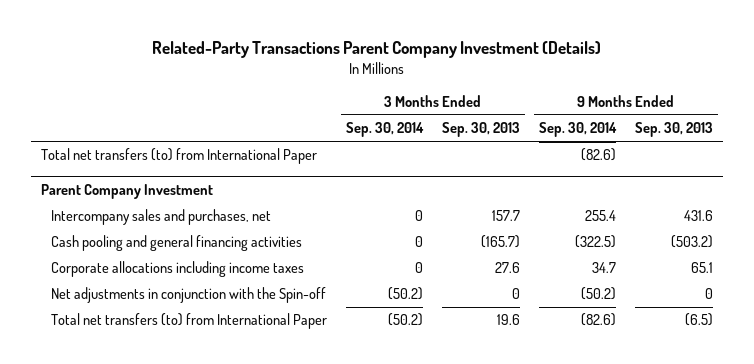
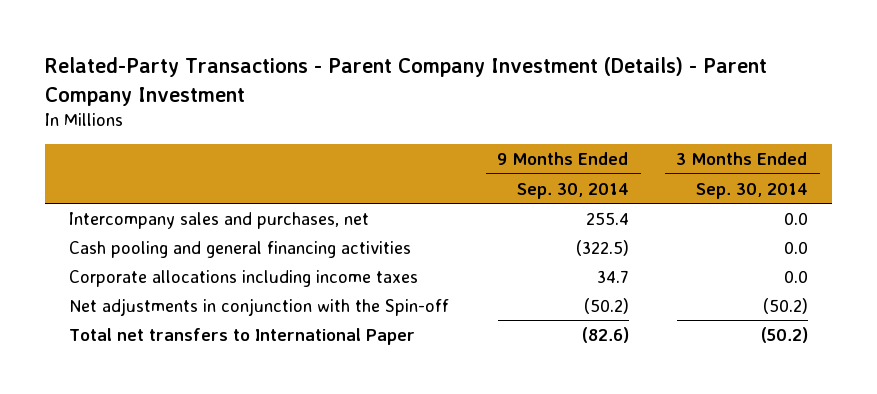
- Related-Party Transactions Parent Company Investment (Details)
+ Related-Party Transactions - Parent Company Investment (Details) - Parent Company Investment
- | 3 Months Ended Sep. 30, 2014 | 3 Months Ended Sep. 30, 2013 | 9 Months Ended Sep. 30, 2014 | 9 Months Ended Sep. 30, 2013
+ | 9 Months Ended Sep. 30, 2014 | 3 Months Ended Sep. 30, 2014
- Total net transfers (to) from International Paper | | | (82.6) |
- Parent Company Investment
- Intercompany sales and purchases, net | 0 | 157.7 | 255.4 | 431.6
- Cash pooling and general financing activities | 0 | (165.7) | (322.5) | (503.2)
- Corporate allocations including income taxes | 0 | 27.6 | 34.7 | 65.1
+ Intercompany sales and purchases, net | 255.4 | 0.0
+ Cash pooling and general financing activities | (322.5) | 0.0
+ Corporate allocations including income taxes | 34.7 | 0.0
- Total net transfers (to) from International Paper | (50.2) | 19.6 | (82.6) | (6.5)
+ Total net transfers to International Paper | (82.6) | (50.2)

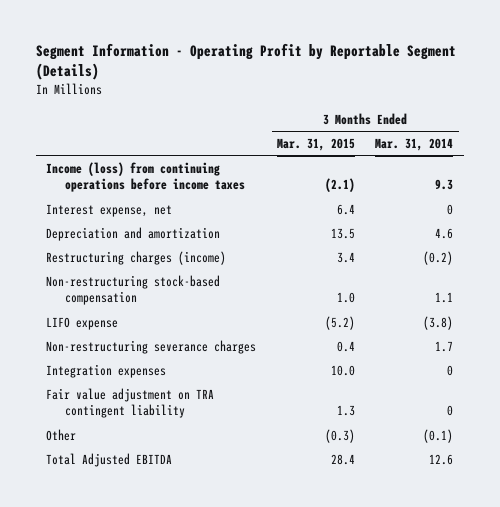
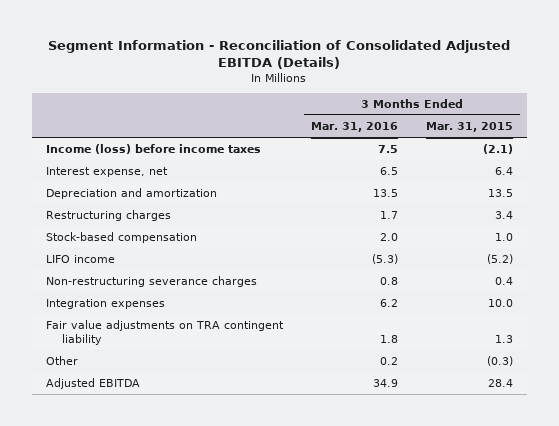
- Segment Information - Operating Profit by Reportable Segment (Details)
+ Segment Information - Reconciliation of Consolidated Adjusted EBITDA (Details)
- | 3 Months Ended Mar. 31, 2015 | 3 Months Ended Mar. 31, 2014
+ | 3 Months Ended Mar. 31, 2016 | 3 Months Ended Mar. 31, 2015
- Income (loss) from continuing operations before income taxes | (2.1) | 9.3
+ Income (loss) before income taxes | 7.5 | (2.1)
- Restructuring charges (income) | 3.4 | (0.2)
- Non-restructuring stock-based compensation | 1.0 | 1.1
- LIFO expense | (5.2) | (3.8)
+ Restructuring charges | 1.7 | 3.4
+ Stock-based compensation | 2.0 | 1.0
+ LIFO income | (5.3) | (5.2)
- Fair value adjustment on TRA contingent liability | 1.3 | 0
+ Fair value adjustments on TRA contingent liability | 1.8 | 1.3
- Total Adjusted EBITDA | 28.4 | 12.6
+ Adjusted EBITDA | 34.9 | 28.4

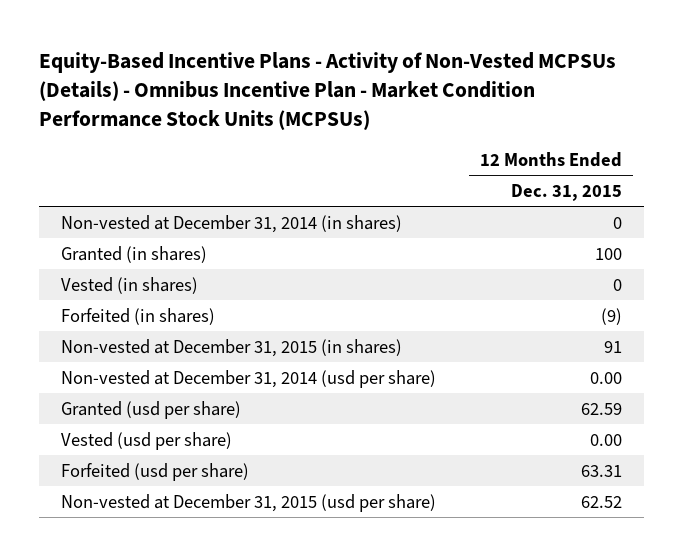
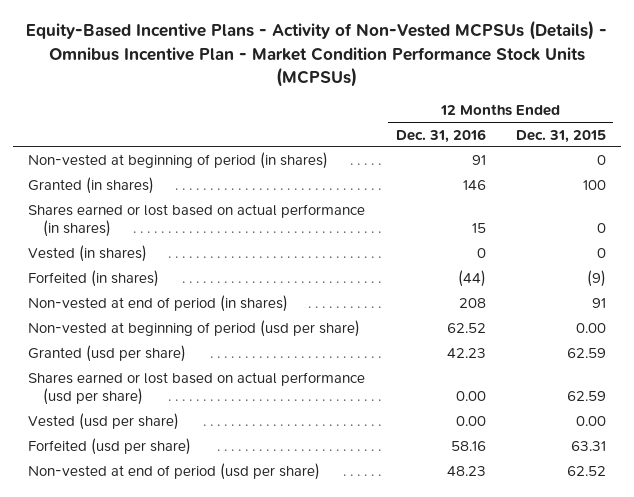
- | 12 Months Ended Dec. 31, 2015
+ | 12 Months Ended Dec. 31, 2016 | 12 Months Ended Dec. 31, 2015
- Non-vested at December 31, 2014 (in shares) | 0
+ Non-vested at beginning of period (in shares) | 91 | 0
+ Shares earned or lost based on actual performance (in shares) | 15 | 0
- Non-vested at December 31, 2015 (in shares) | 91
- Non-vested at December 31, 2014 (usd per share) | 0.00
+ Non-vested at end of period (in shares) | 208 | 91
+ Non-vested at beginning of period (usd per share) | 62.52 | 0.00
+ Shares earned or lost based on actual performance (usd per share) | 0.00 | 62.59
- Non-vested at December 31, 2015 (usd per share) | 62.52
+ Non-vested at end of period (usd per share) | 48.23 | 62.52

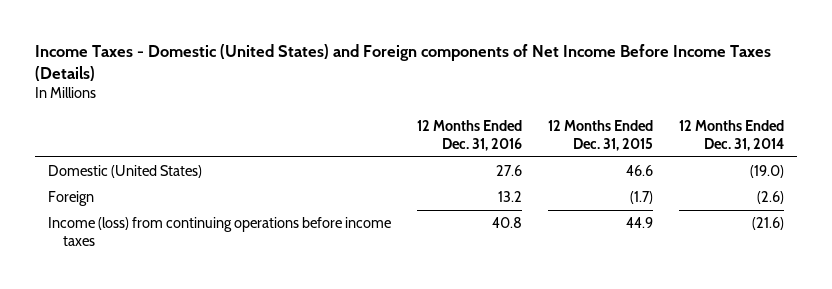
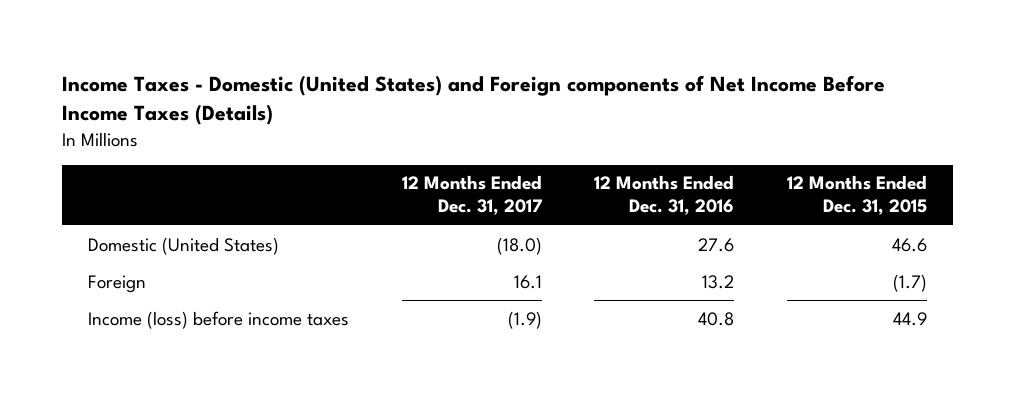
- | 12 Months Ended Dec. 31, 2016 | 12 Months Ended Dec. 31, 2015 | 12 Months Ended Dec. 31, 2014
+ | 12 Months Ended Dec. 31, 2017 | 12 Months Ended Dec. 31, 2016 | 12 Months Ended Dec. 31, 2015
- Income (loss) from continuing operations before income taxes | 40.8 | 44.9 | (21.6)
+ Income (loss) before income taxes | (1.9) | 40.8 | 44.9

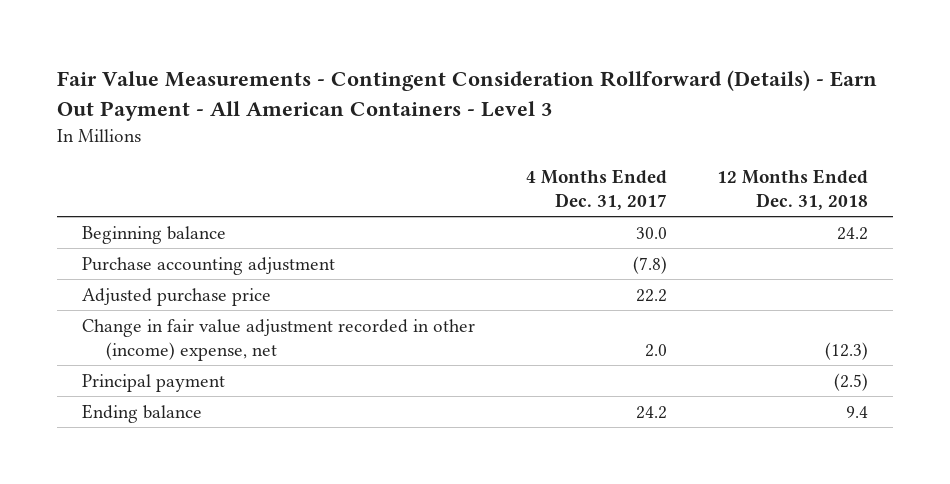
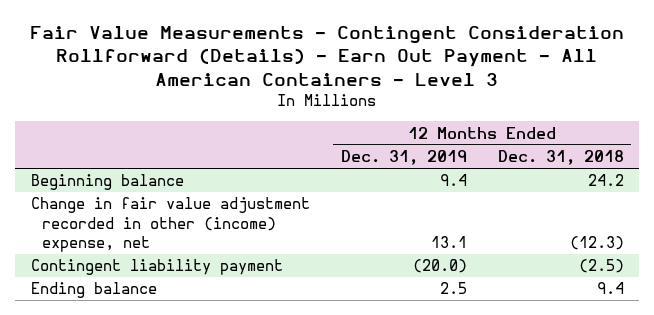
- | 4 Months Ended Dec. 31, 2017 | 12 Months Ended Dec. 31, 2018
+ | 12 Months Ended Dec. 31, 2019 | 12 Months Ended Dec. 31, 2018
- Purchase accounting adjustment | (7.8) |
- Adjusted purchase price | 22.2 |
- Principal payment | | (2.5)
+ Contingent liability payment | (20.0) | (2.5)

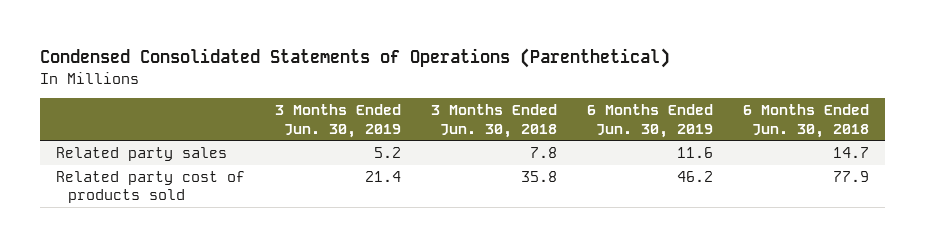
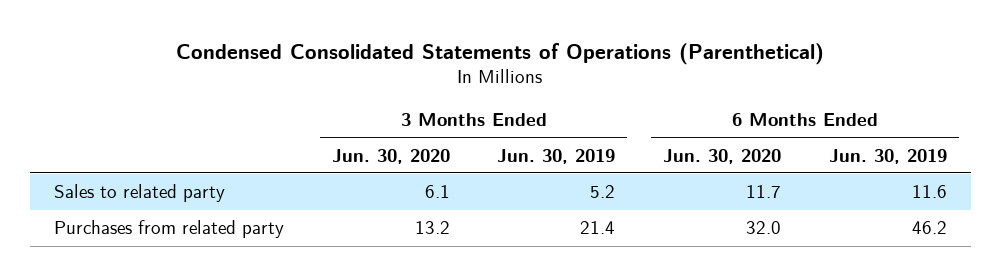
- | 3 Months Ended Jun. 30, 2019 | 3 Months Ended Jun. 30, 2018 | 6 Months Ended Jun. 30, 2019 | 6 Months Ended Jun. 30, 2018
+ | 3 Months Ended Jun. 30, 2020 | 3 Months Ended Jun. 30, 2019 | 6 Months Ended Jun. 30, 2020 | 6 Months Ended Jun. 30, 2019
- Related party sales | 5.2 | 7.8 | 11.6 | 14.7
- Related party cost of products sold | 21.4 | 35.8 | 46.2 | 77.9
+ Sales to related party | 6.1 | 5.2 | 11.7 | 11.6
+ Purchases from related party | 13.2 | 21.4 | 32.0 | 46.2

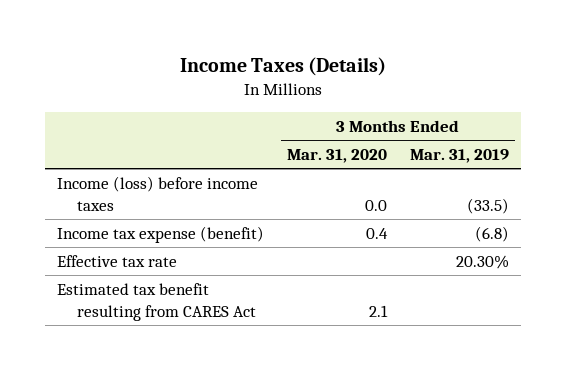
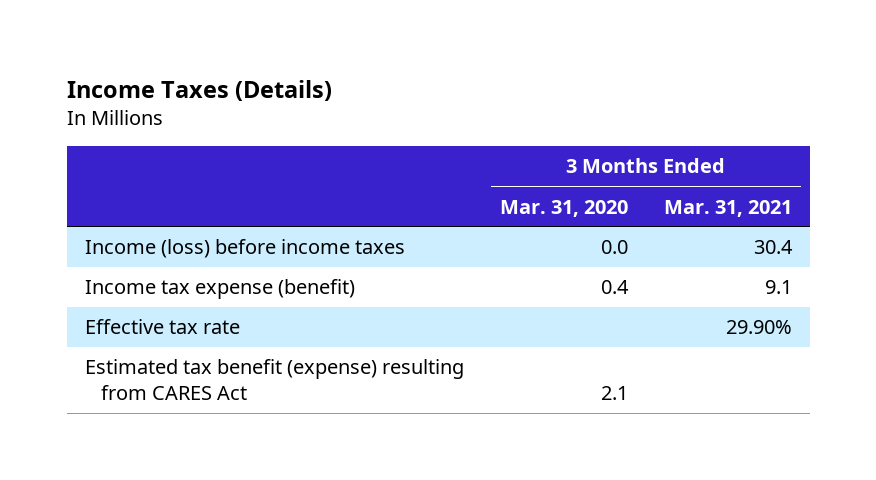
- | 3 Months Ended Mar. 31, 2020 | 3 Months Ended Mar. 31, 2019
+ | 3 Months Ended Mar. 31, 2020 | 3 Months Ended Mar. 31, 2021
- Estimated tax benefit resulting from CARES Act | 2.1 |
+ Estimated tax benefit (expense) resulting from CARES Act | 2.1 |

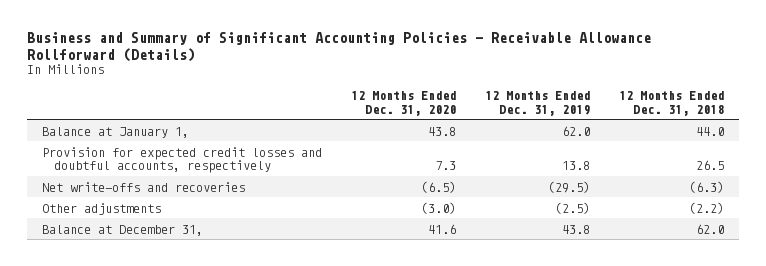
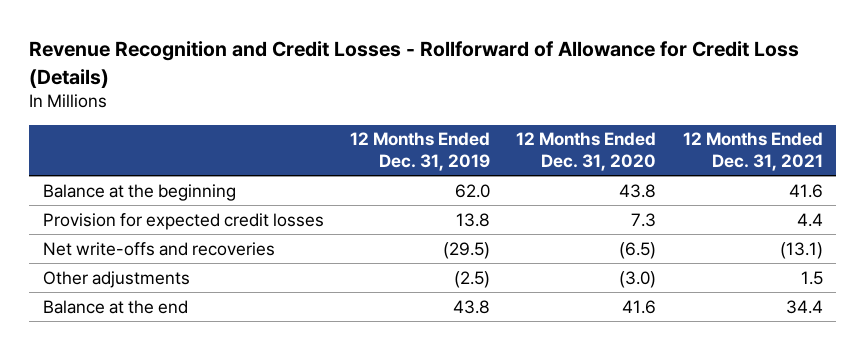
- Business and Summary of Significant Accounting Policies - Receivable Allowance Rollforward (Details)
+ Revenue Recognition and Credit Losses - Rollforward of Allowance for Credit Loss (Details)
- | 12 Months Ended Dec. 31, 2020 | 12 Months Ended Dec. 31, 2019 | 12 Months Ended Dec. 31, 2018
+ | 12 Months Ended Dec. 31, 2019 | 12 Months Ended Dec. 31, 2020 | 12 Months Ended Dec. 31, 2021
- Balance at January 1, | 43.8 | 62.0 | 44.0
- Provision for expected credit losses and doubtful accounts, respectively | 7.3 | 13.8 | 26.5
+ Balance at the beginning | 62.0 | 43.8 | 41.6
+ Provision for expected credit losses | 13.8 | 7.3 | 4.4
- Balance at December 31, | 41.6 | 43.8 | 62.0
+ Balance at the end | 43.8 | 41.6 | 34.4

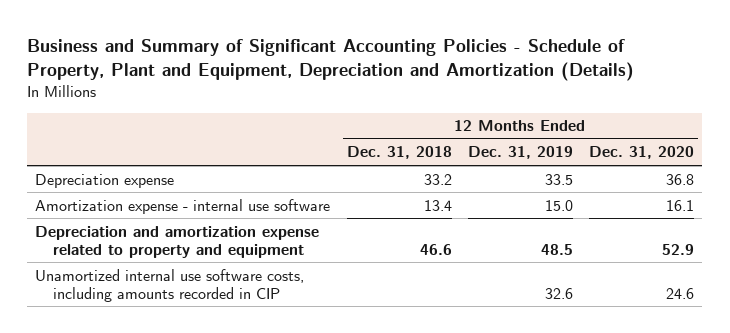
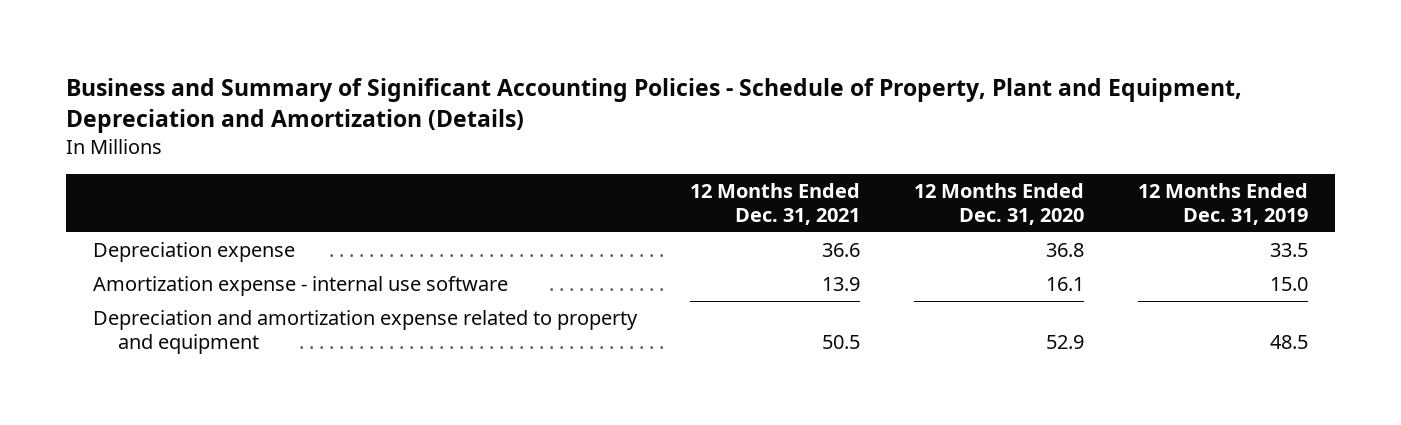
- | 12 Months Ended Dec. 31, 2018 | 12 Months Ended Dec. 31, 2019 | 12 Months Ended Dec. 31, 2020
+ | 12 Months Ended Dec. 31, 2021 | 12 Months Ended Dec. 31, 2020 | 12 Months Ended Dec. 31, 2019
- Unamortized internal use software costs, including amounts recorded in CIP | | 32.6 | 24.6

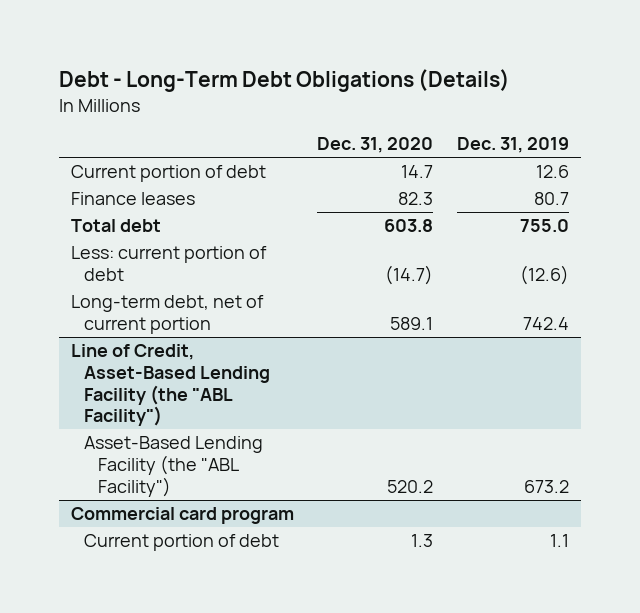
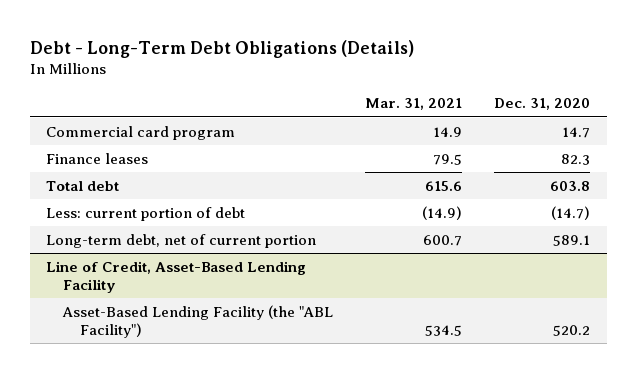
- | Dec. 31, 2020 | Dec. 31, 2019
+ | Mar. 31, 2021 | Dec. 31, 2020
- Current portion of debt | 14.7 | 12.6
+ Commercial card program | 14.9 | 14.7
- Line of Credit, Asset-Based Lending Facility (the "ABL Facility")
+ Line of Credit, Asset-Based Lending Facility
- Commercial card program
- Current portion of debt | 1.3 | 1.1

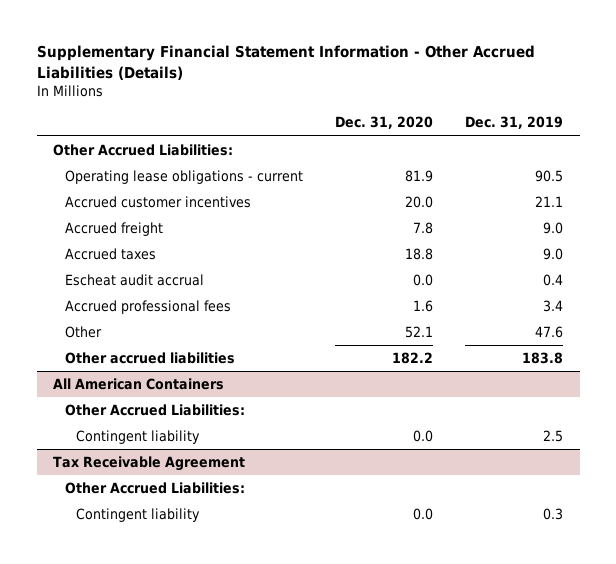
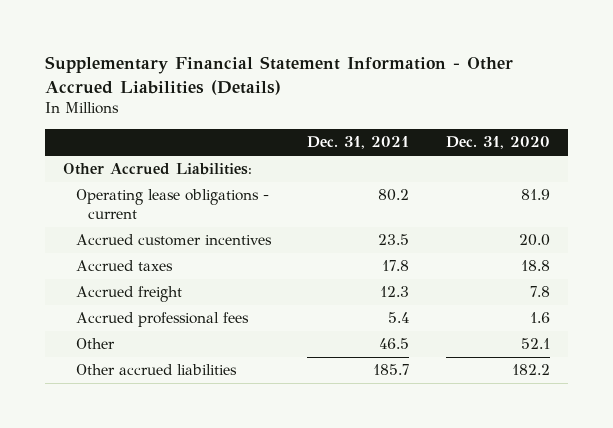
- | Dec. 31, 2020 | Dec. 31, 2019
+ | Dec. 31, 2021 | Dec. 31, 2020
- Escheat audit accrual | 0.0 | 0.4
moved down: Accrued freight | 12.3 | 7.8
- All American Containers
- Other Accrued Liabilities:
- Contingent liability | 0.0 | 2.5
- Tax Receivable Agreement
- Other Accrued Liabilities:
- Contingent liability | 0.0 | 0.3

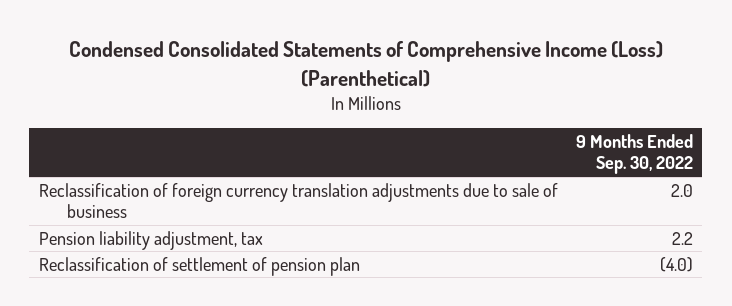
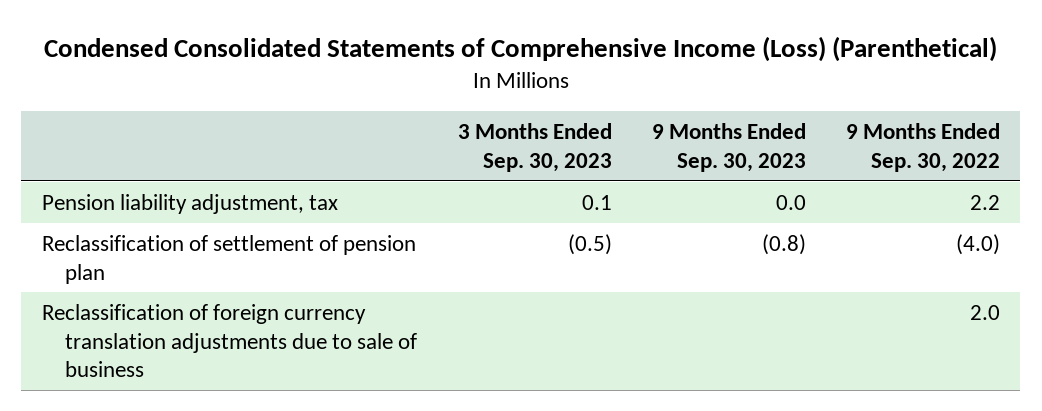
- | 9 Months Ended Sep. 30, 2022
+ | 3 Months Ended Sep. 30, 2023 | 9 Months Ended Sep. 30, 2023 | 9 Months Ended Sep. 30, 2022
moved down: Reclassification of foreign currency translation adjustments due to sale of business | | | 2.0

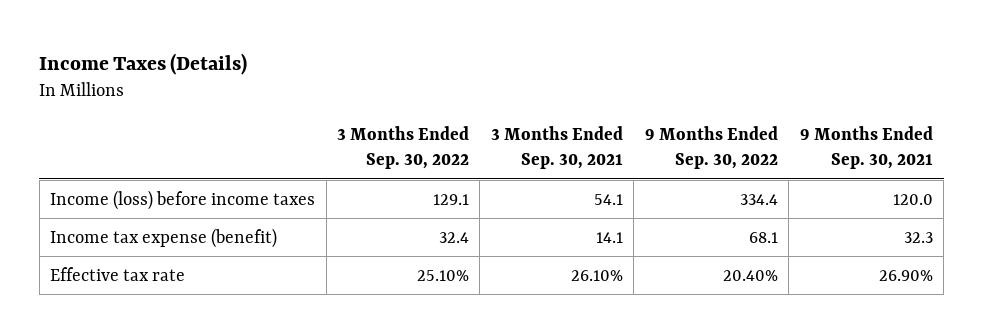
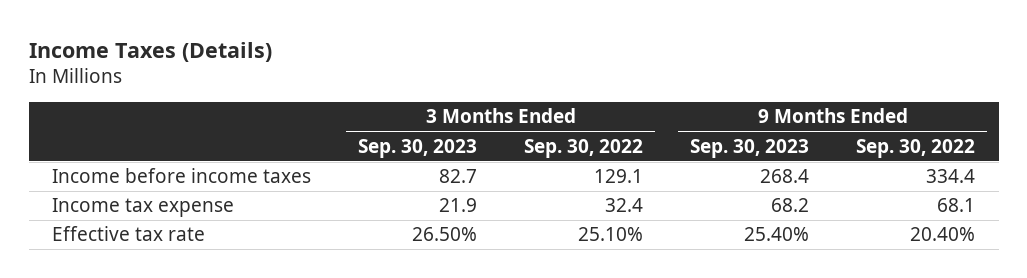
- | 3 Months Ended Sep. 30, 2022 | 3 Months Ended Sep. 30, 2021 | 9 Months Ended Sep. 30, 2022 | 9 Months Ended Sep. 30, 2021
+ | 3 Months Ended Sep. 30, 2023 | 3 Months Ended Sep. 30, 2022 | 9 Months Ended Sep. 30, 2023 | 9 Months Ended Sep. 30, 2022
- Income (loss) before income taxes | 129.1 | 54.1 | 334.4 | 120.0
- Income tax expense (benefit) | 32.4 | 14.1 | 68.1 | 32.3
+ Income before income taxes | 82.7 | 129.1 | 268.4 | 334.4
+ Income tax expense | 21.9 | 32.4 | 68.2 | 68.1

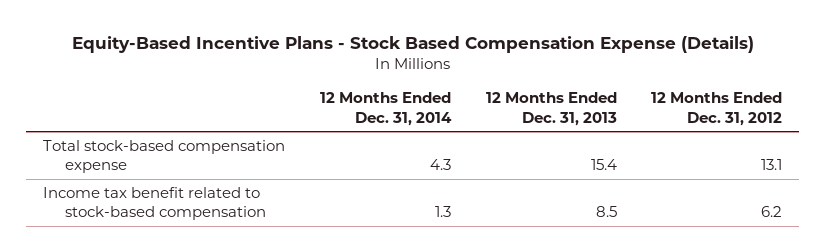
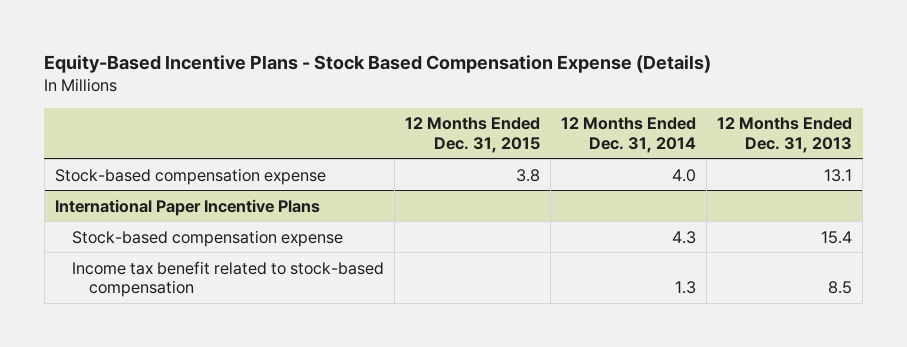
- | 12 Months Ended Dec. 31, 2014 | 12 Months Ended Dec. 31, 2013 | 12 Months Ended Dec. 31, 2012
+ | 12 Months Ended Dec. 31, 2015 | 12 Months Ended Dec. 31, 2014 | 12 Months Ended Dec. 31, 2013
- Total stock-based compensation expense | 4.3 | 15.4 | 13.1
+ Stock-based compensation expense | 3.8 | 4.0 | 13.1
+ International Paper Incentive Plans
+ Stock-based compensation expense | | 4.3 | 15.4

